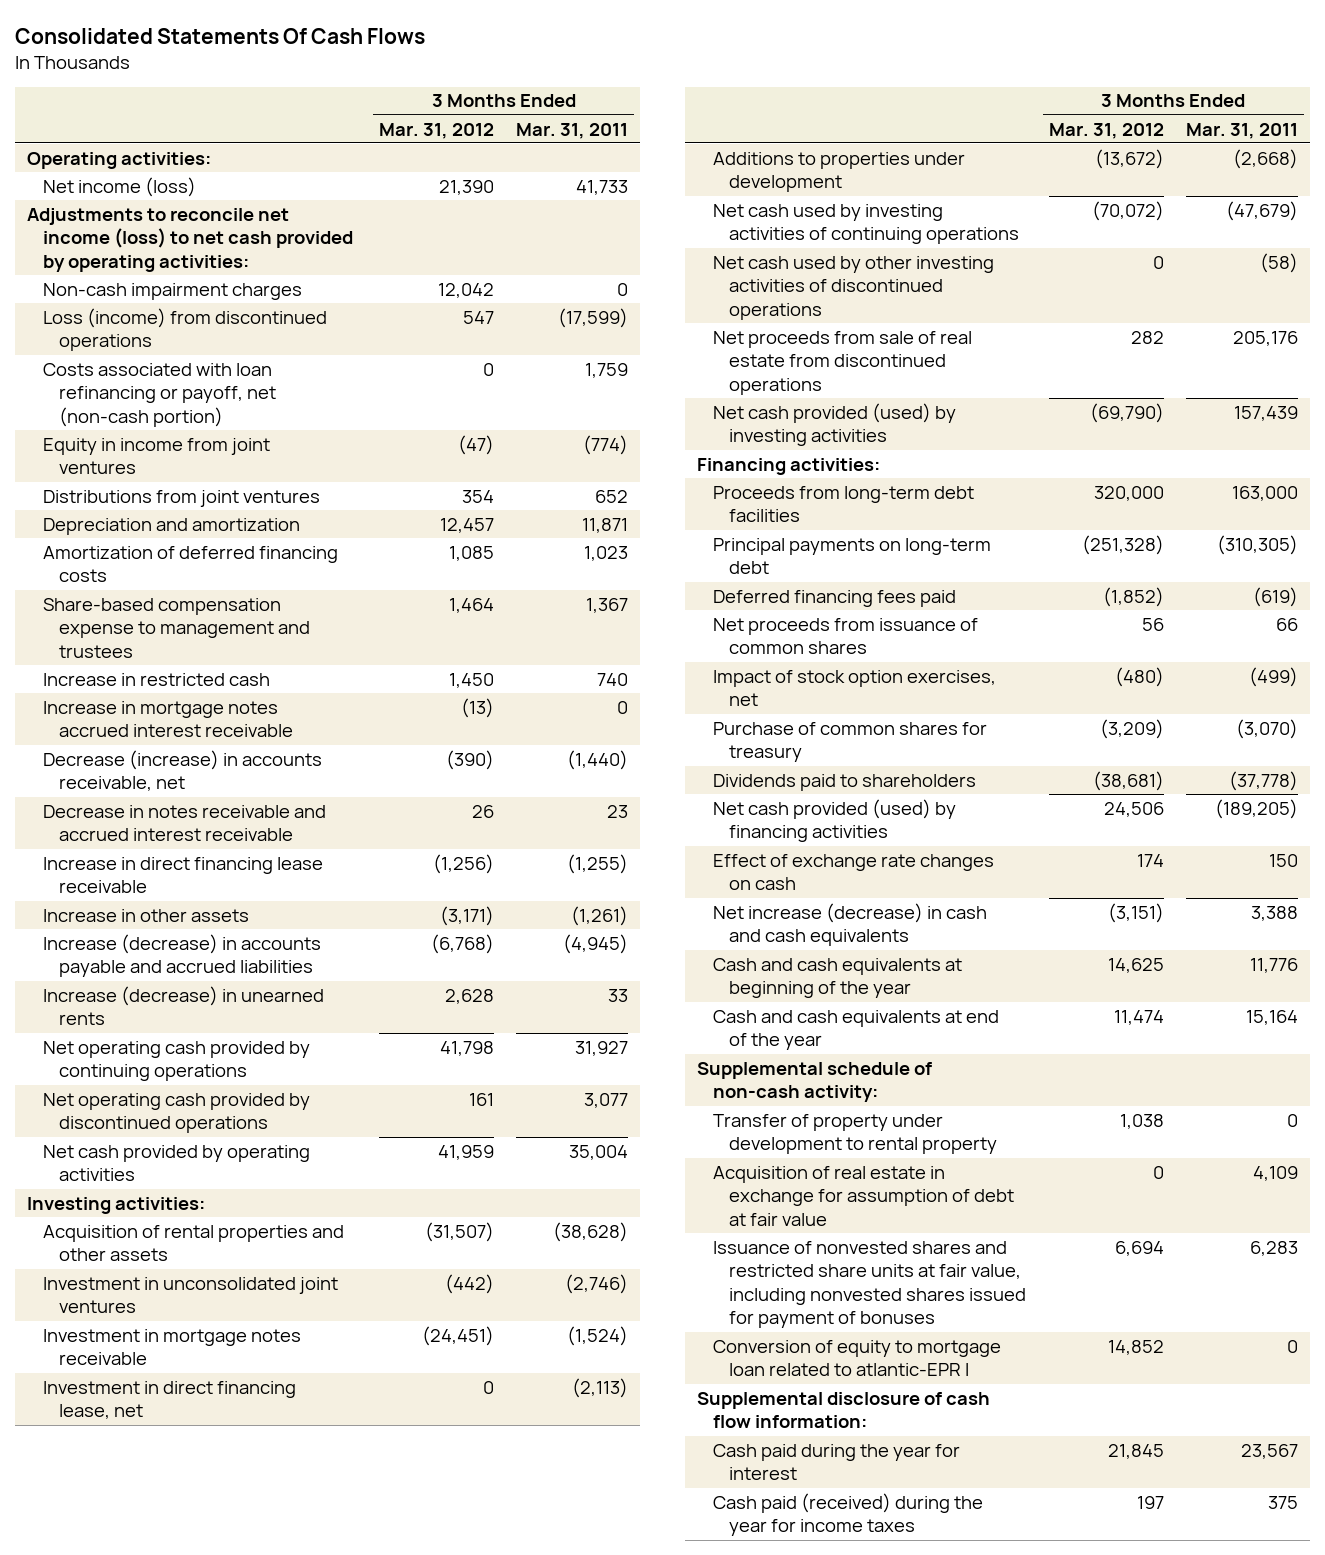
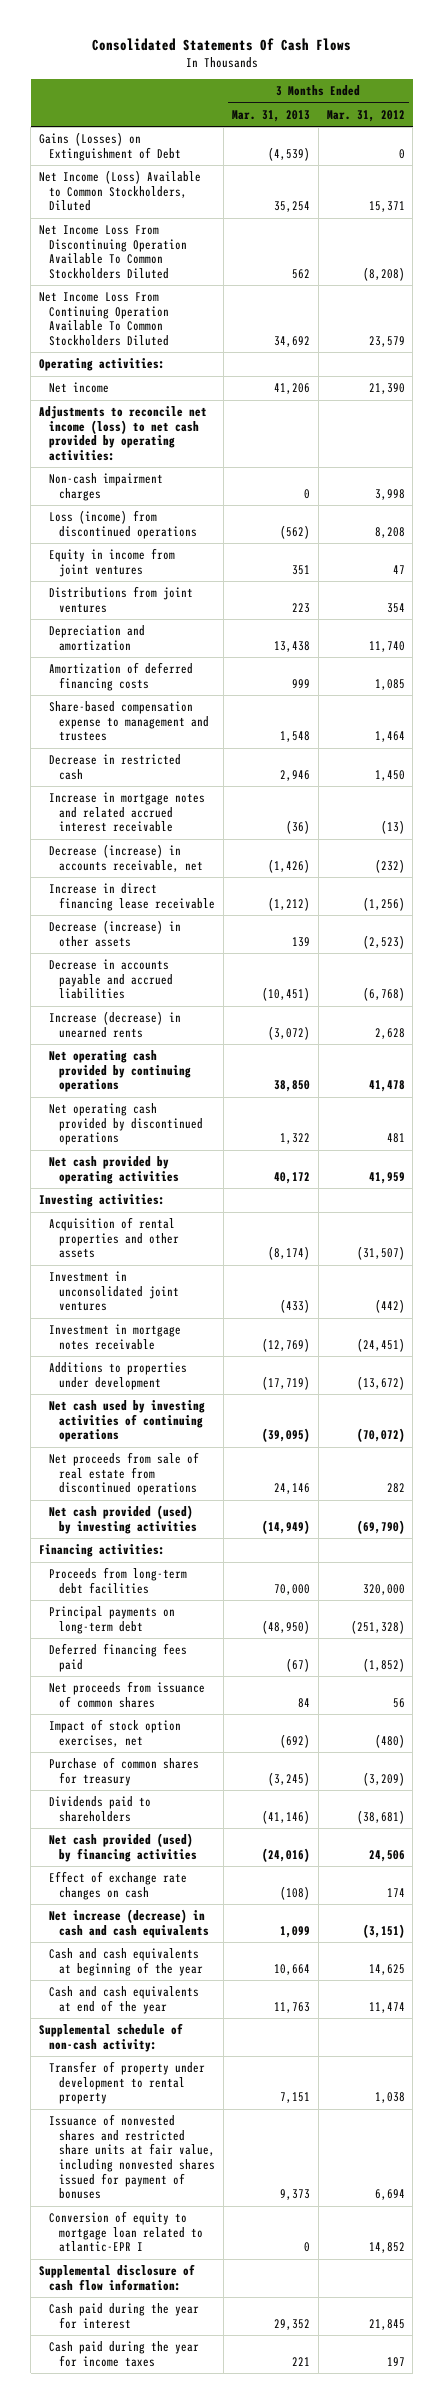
- | 3 Months Ended Mar. 31, 2012 | 3 Months Ended Mar. 31, 2011
+ | 3 Months Ended Mar. 31, 2013 | 3 Months Ended Mar. 31, 2012
+ Gains (Losses) on Extinguishment of Debt | (4,539) | 0
+ Net Income (Loss) Available to Common Stockholders, Diluted | 35,254 | 15,371
+ Net Income Loss From Discontinuing Operation Available To Common Stockholders Diluted | 562 | (8,208)
+ Net Income Loss From Continuing Operation Available To Common Stockholders Diluted | 34,692 | 23,579
- Net income (loss) | 21,390 | 41,733
+ Net income | 41,206 | 21,390
- Non-cash impairment charges | 12,042 | 0
- Loss (income) from discontinued operations | 547 | (17,599)
- Costs associated with loan refinancing or payoff, net (non-cash portion) | 0 | 1,759
- Equity in income from joint ventures | (47) | (774)
+ Non-cash impairment charges | 0 | 3,998
+ Loss (income) from discontinued operations | (562) | 8,208
+ Equity in income from joint ventures | 351 | 47
- Depreciation and amortization | 12,457 | 11,871
+ Depreciation and amortization | 13,438 | 11,740
- Increase in restricted cash | 1,450 | 740
- Increase in mortgage notes accrued interest receivable | (13) | 0
- Decrease (increase) in accounts receivable, net | (390) | (1,440)
- Decrease in notes receivable and accrued interest receivable | 26 | 23
+ Decrease in restricted cash | 2,946 | 1,450
+ Increase in mortgage notes and related accrued interest receivable | (36) | (13)
+ Decrease (increase) in accounts receivable, net | (1,426) | (232)
- Increase in other assets | (3,171) | (1,261)
- Increase (decrease) in accounts payable and accrued liabilities | (6,768) | (4,945)
+ Decrease (increase) in other assets | 139 | (2,523)
+ Decrease in accounts payable and accrued liabilities | (10,451) | (6,768)
- Net operating cash provided by continuing operations | 41,798 | 31,927
- Net operating cash provided by discontinued operations | 161 | 3,077
+ Net operating cash provided by continuing operations | 38,850 | 41,478
+ Net operating cash provided by discontinued operations | 1,322 | 481
- Investment in direct financing lease, net | 0 | (2,113)
- Net cash used by other investing activities of discontinued operations | 0 | (58)
- Acquisition of real estate in exchange for assumption of debt at fair value | 0 | 4,109
- Cash paid (received) during the year for income taxes | 197 | 375
+ Cash paid during the year for income taxes | 221 | 197

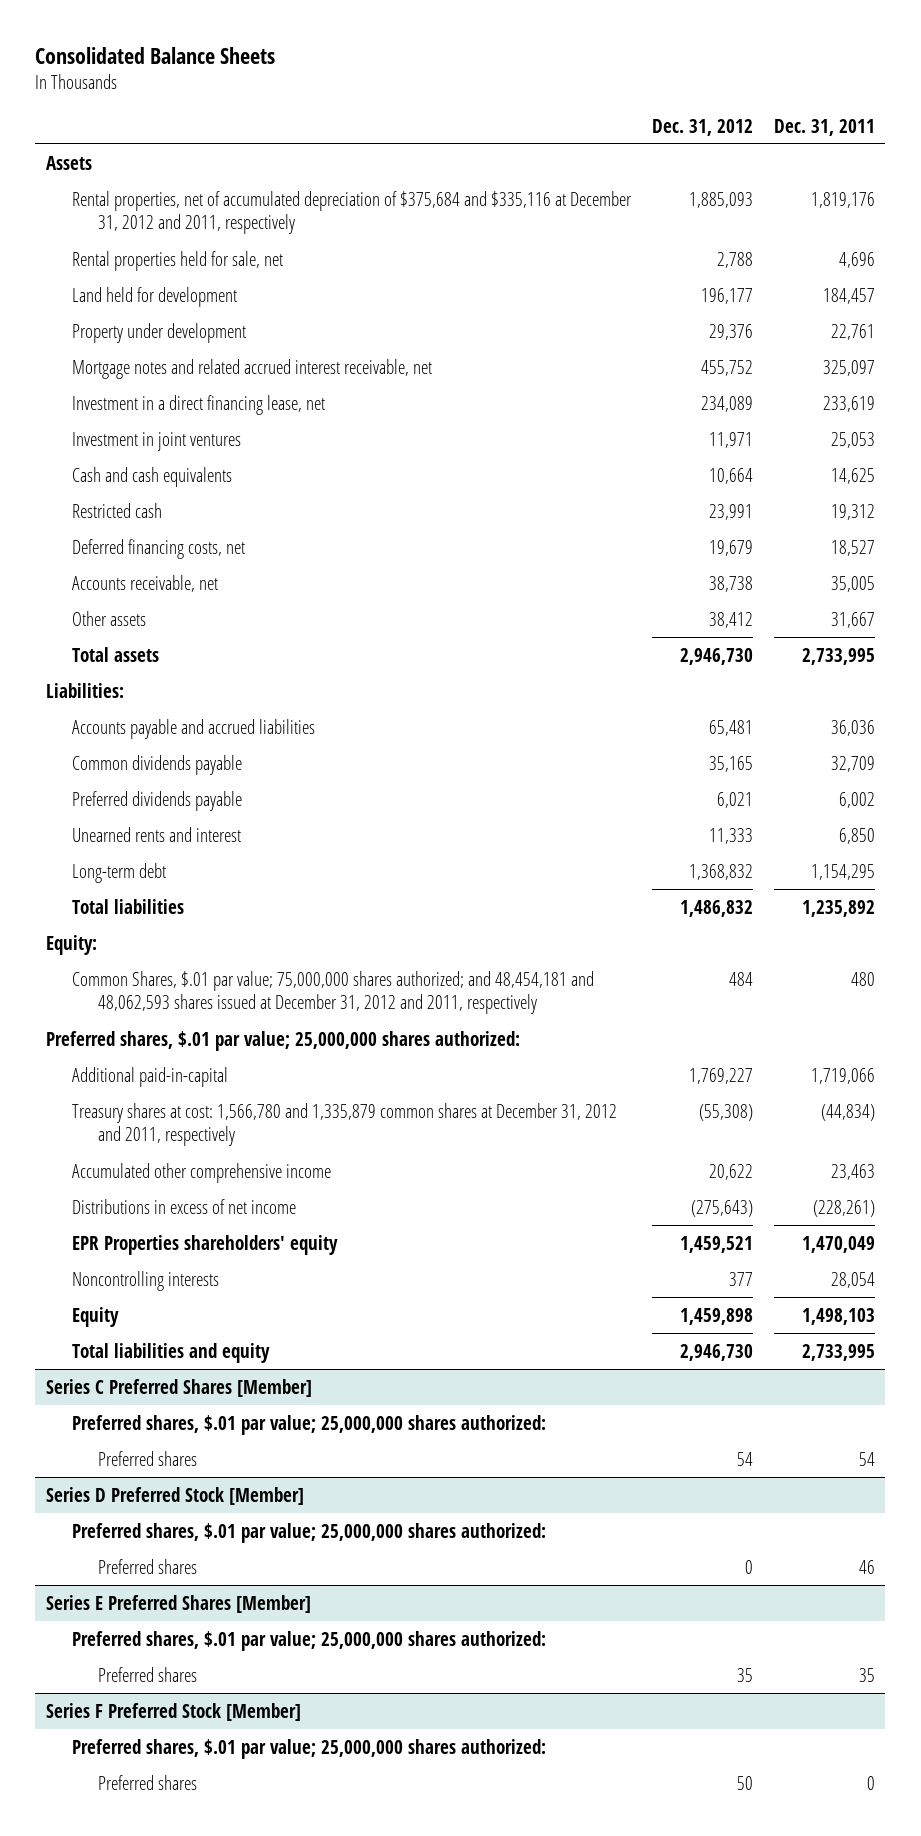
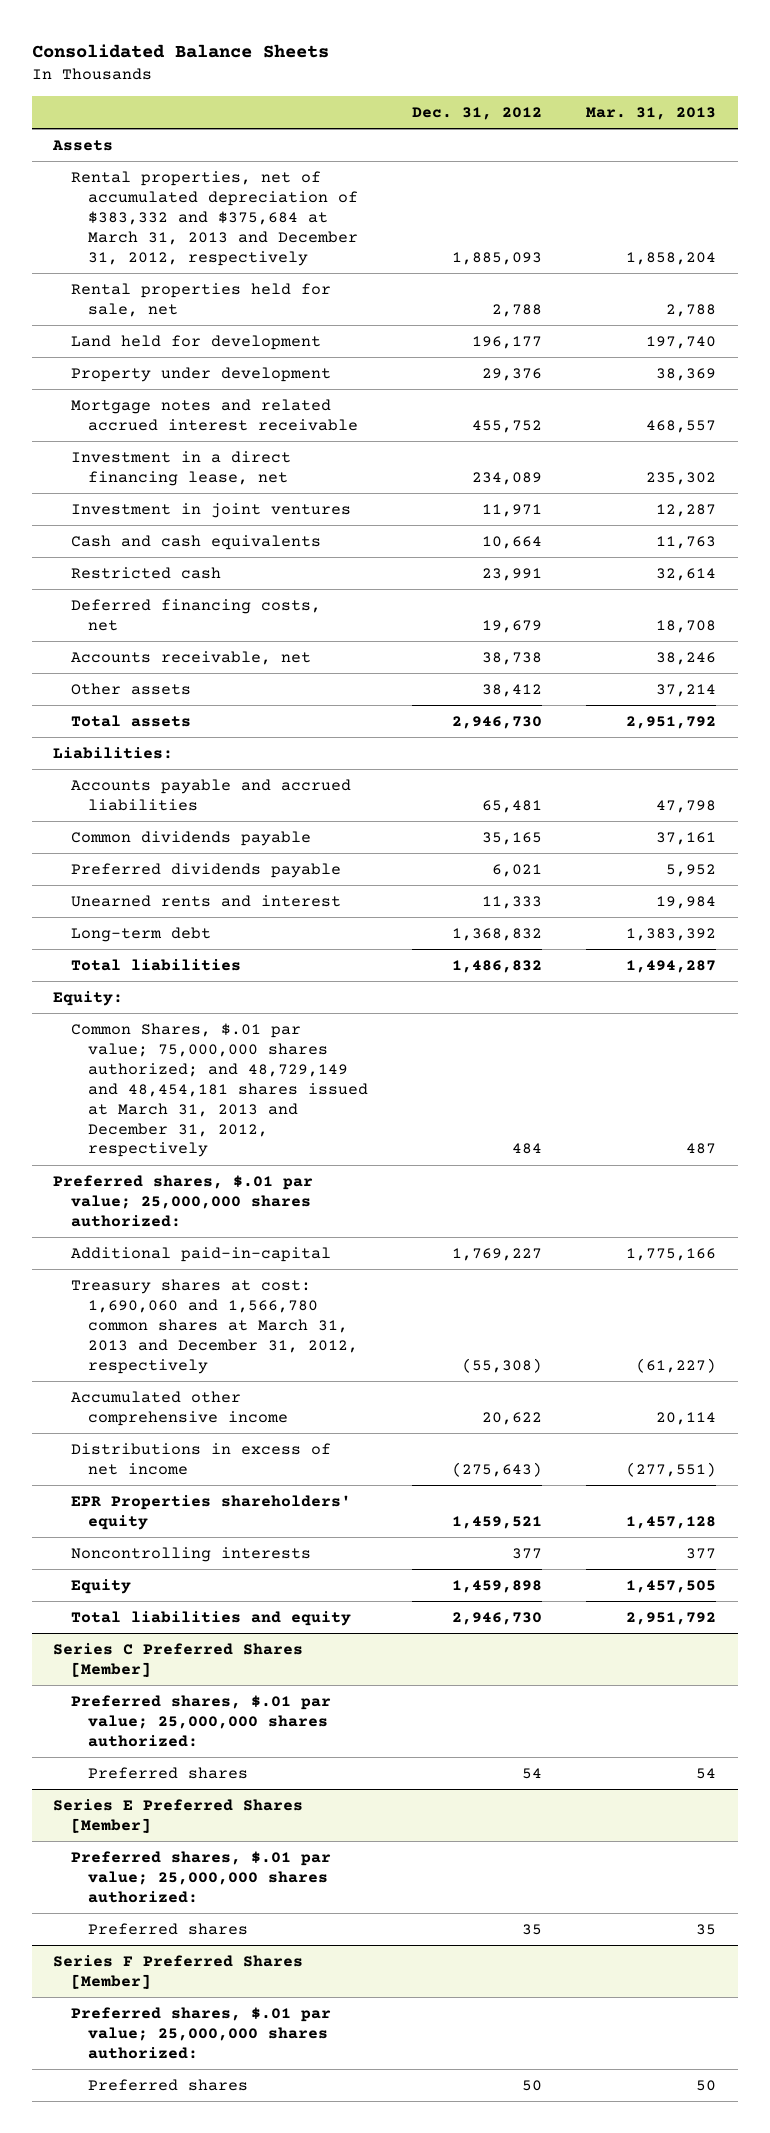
- | Dec. 31, 2012 | Dec. 31, 2011
+ | Dec. 31, 2012 | Mar. 31, 2013
- Rental properties, net of accumulated depreciation of $375,684 and $335,116 at December 31, 2012 and 2011, respectively | 1,885,093 | 1,819,176
+ Rental properties, net of accumulated depreciation of $383,332 and $375,684 at March 31, 2013 and December 31, 2012, respectively | 1,885,093 | 1,858,204
- Mortgage notes and related accrued interest receivable, net | 455,752 | 325,097
+ Mortgage notes and related accrued interest receivable | 455,752 | 468,557
- Common Shares, $.01 par value; 75,000,000 shares authorized; and 48,454,181 and 48,062,593 shares issued at December 31, 2012 and 2011, respectively | 484 | 480
+ Common Shares, $.01 par value; 75,000,000 shares authorized; and 48,729,149 and 48,454,181 shares issued at March 31, 2013 and December 31, 2012, respectively | 484 | 487
- Treasury shares at cost: 1,566,780 and 1,335,879 common shares at December 31, 2012 and 2011, respectively | (55,308) | (44,834)
+ Treasury shares at cost: 1,690,060 and 1,566,780 common shares at March 31, 2013 and December 31, 2012, respectively | (55,308) | (61,227)
- Series D Preferred Stock [Member]
- Preferred shares, $.01 par value; 25,000,000 shares authorized:
- Preferred shares | 0 | 46
- Series F Preferred Stock [Member]
+ Series F Preferred Shares [Member]

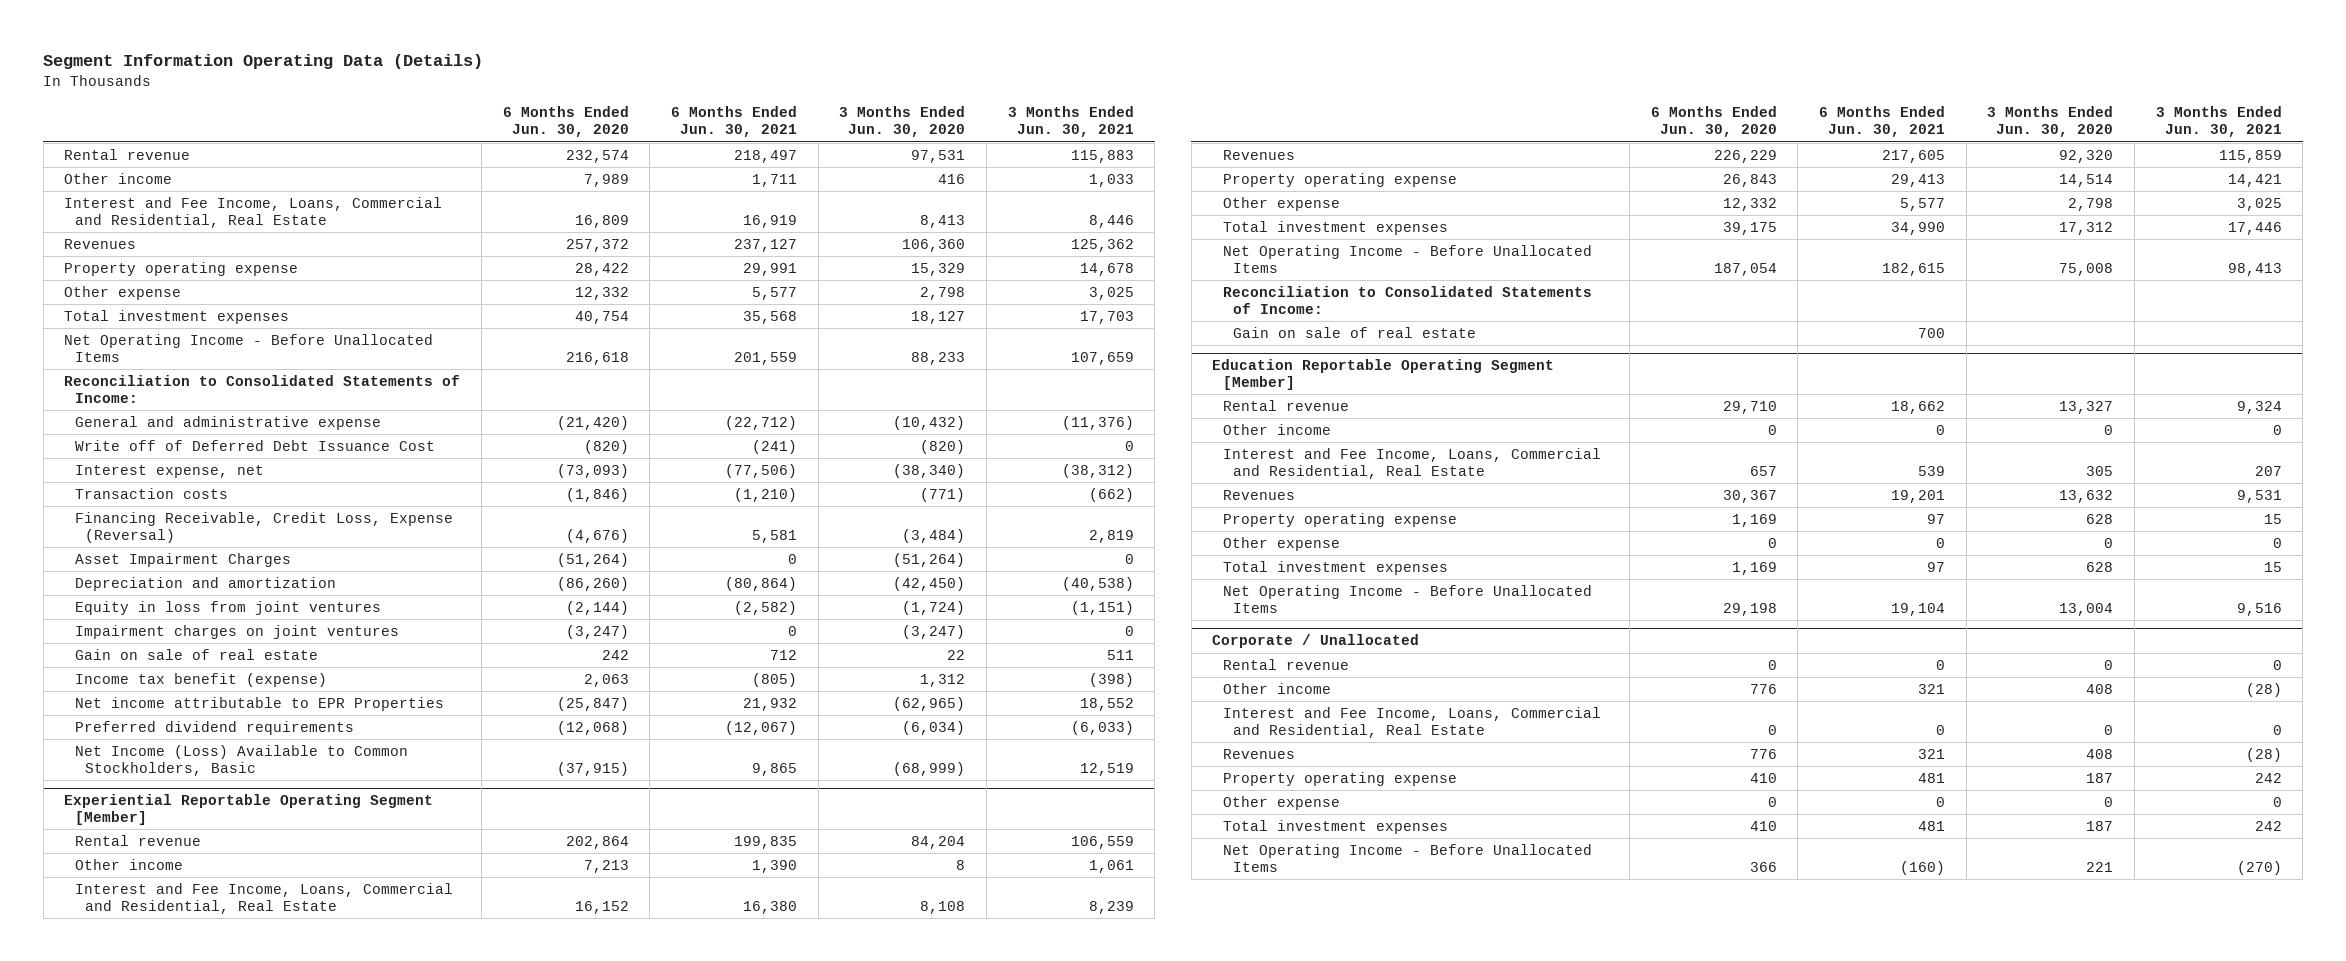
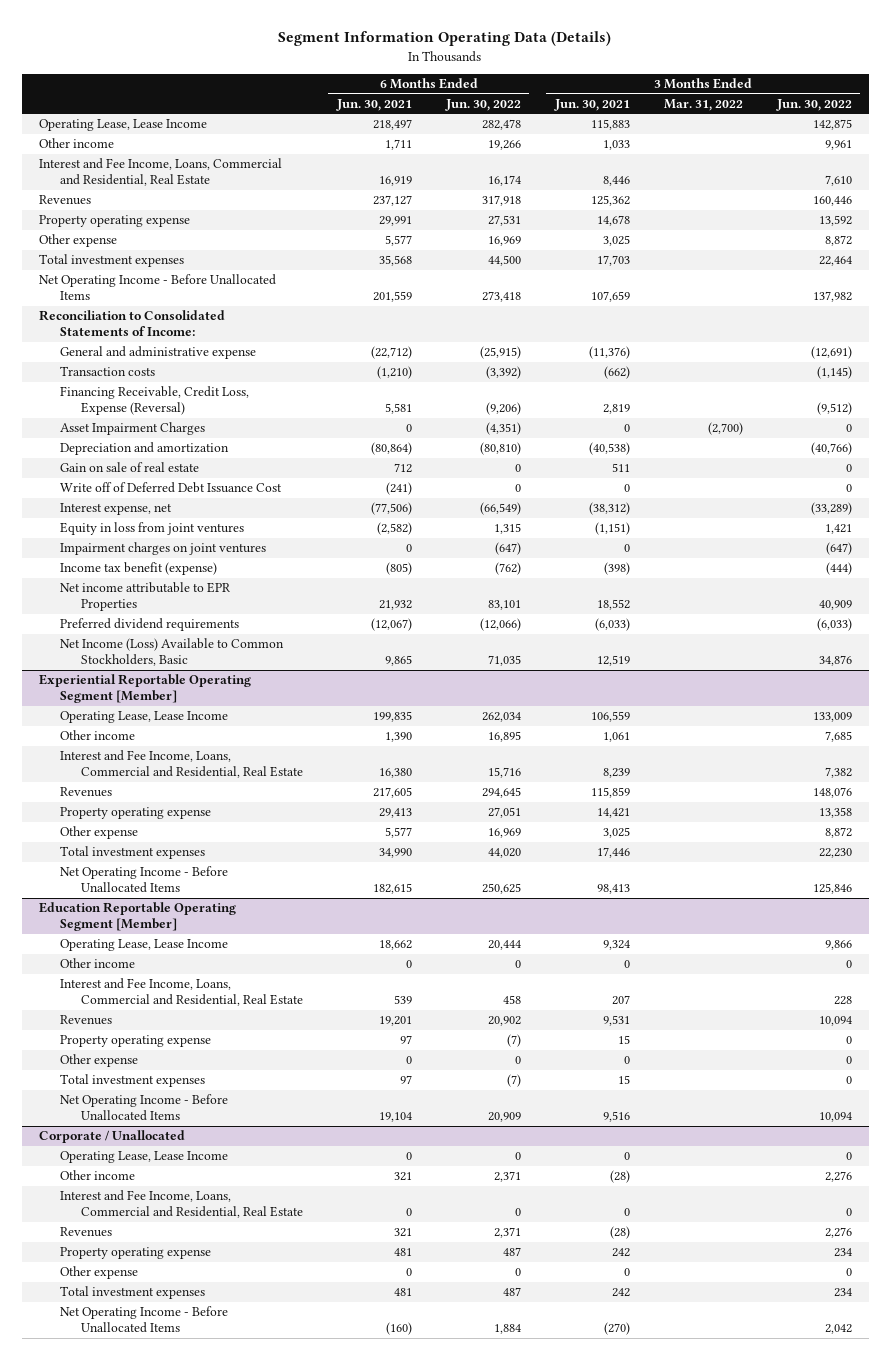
- | 6 Months Ended Jun. 30, 2020 | 6 Months Ended Jun. 30, 2021 | 3 Months Ended Jun. 30, 2020 | 3 Months Ended Jun. 30, 2021
+ | 6 Months Ended Jun. 30, 2021 | 6 Months Ended Jun. 30, 2022 | 3 Months Ended Jun. 30, 2021 | 3 Months Ended Mar. 31, 2022 | 3 Months Ended Jun. 30, 2022
- Rental revenue | 232,574 | 218,497 | 97,531 | 115,883
+ Operating Lease, Lease Income | 218,497 | 282,478 | 115,883 | | 142,875
moved up: Gain on sale of real estate | 712 | 0 | 511 | | 0
moved down: Write off of Deferred Debt Issuance Cost | (241) | 0 | 0 | | 0
moved down: Interest expense, net | (77,506) | (66,549) | (38,312) | | (33,289)
@ Experiential Reportable Operating Segment [Member]
- Rental revenue | 202,864 | 199,835 | 84,204 | 106,559
+ Operating Lease, Lease Income | 199,835 | 262,034 | 106,559 | | 133,009
- Reconciliation to Consolidated Statements of Income:
- Gain on sale of real estate | | 700 | |
@ Education Reportable Operating Segment [Member]
- Rental revenue | 29,710 | 18,662 | 13,327 | 9,324
+ Operating Lease, Lease Income | 18,662 | 20,444 | 9,324 | | 9,866
@ Corporate / Unallocated
- Rental revenue | 0 | 0 | 0 | 0
+ Operating Lease, Lease Income | 0 | 0 | 0 | | 0

